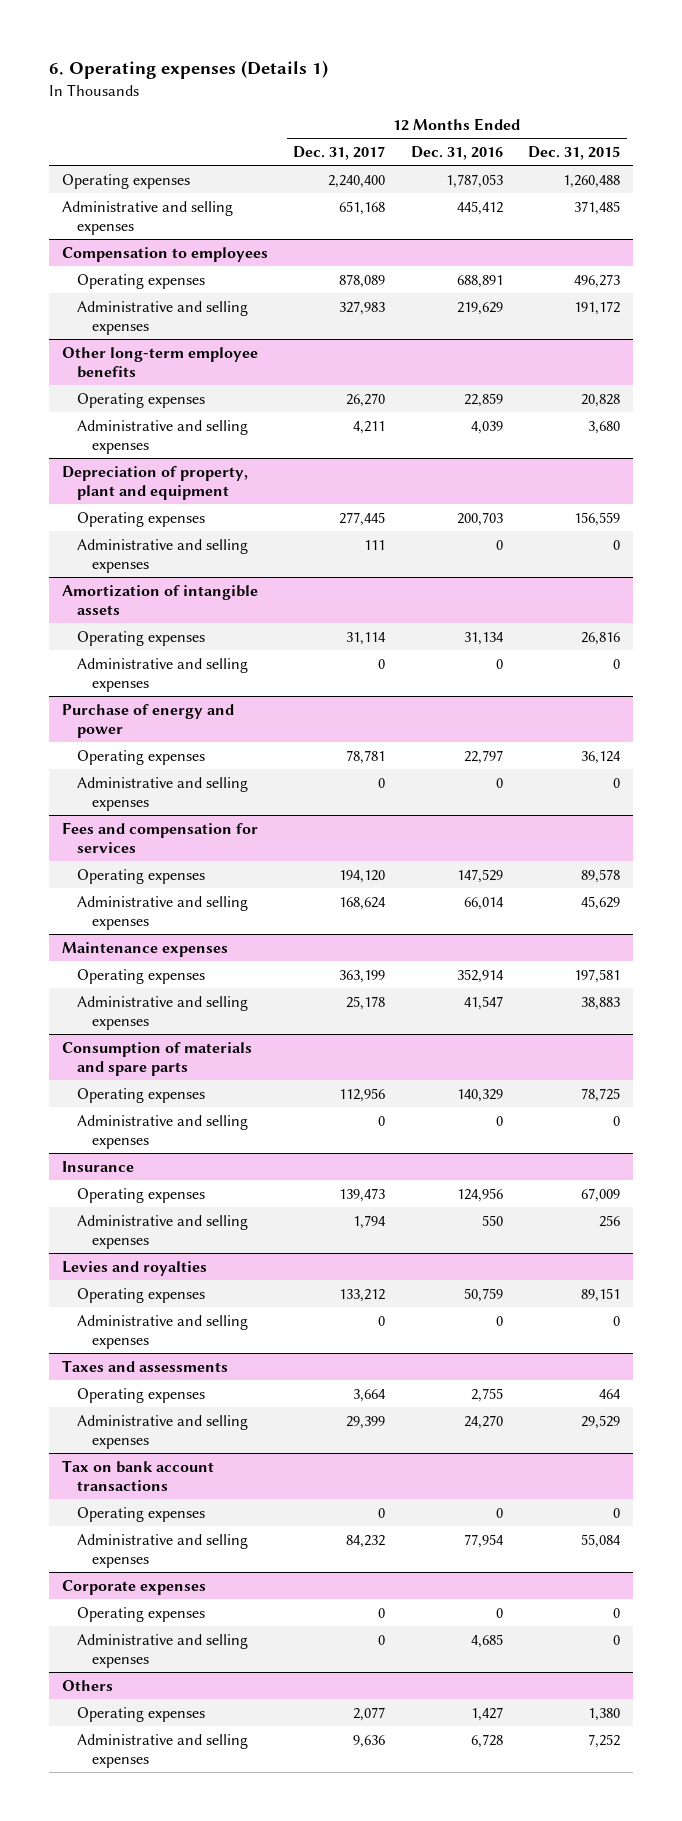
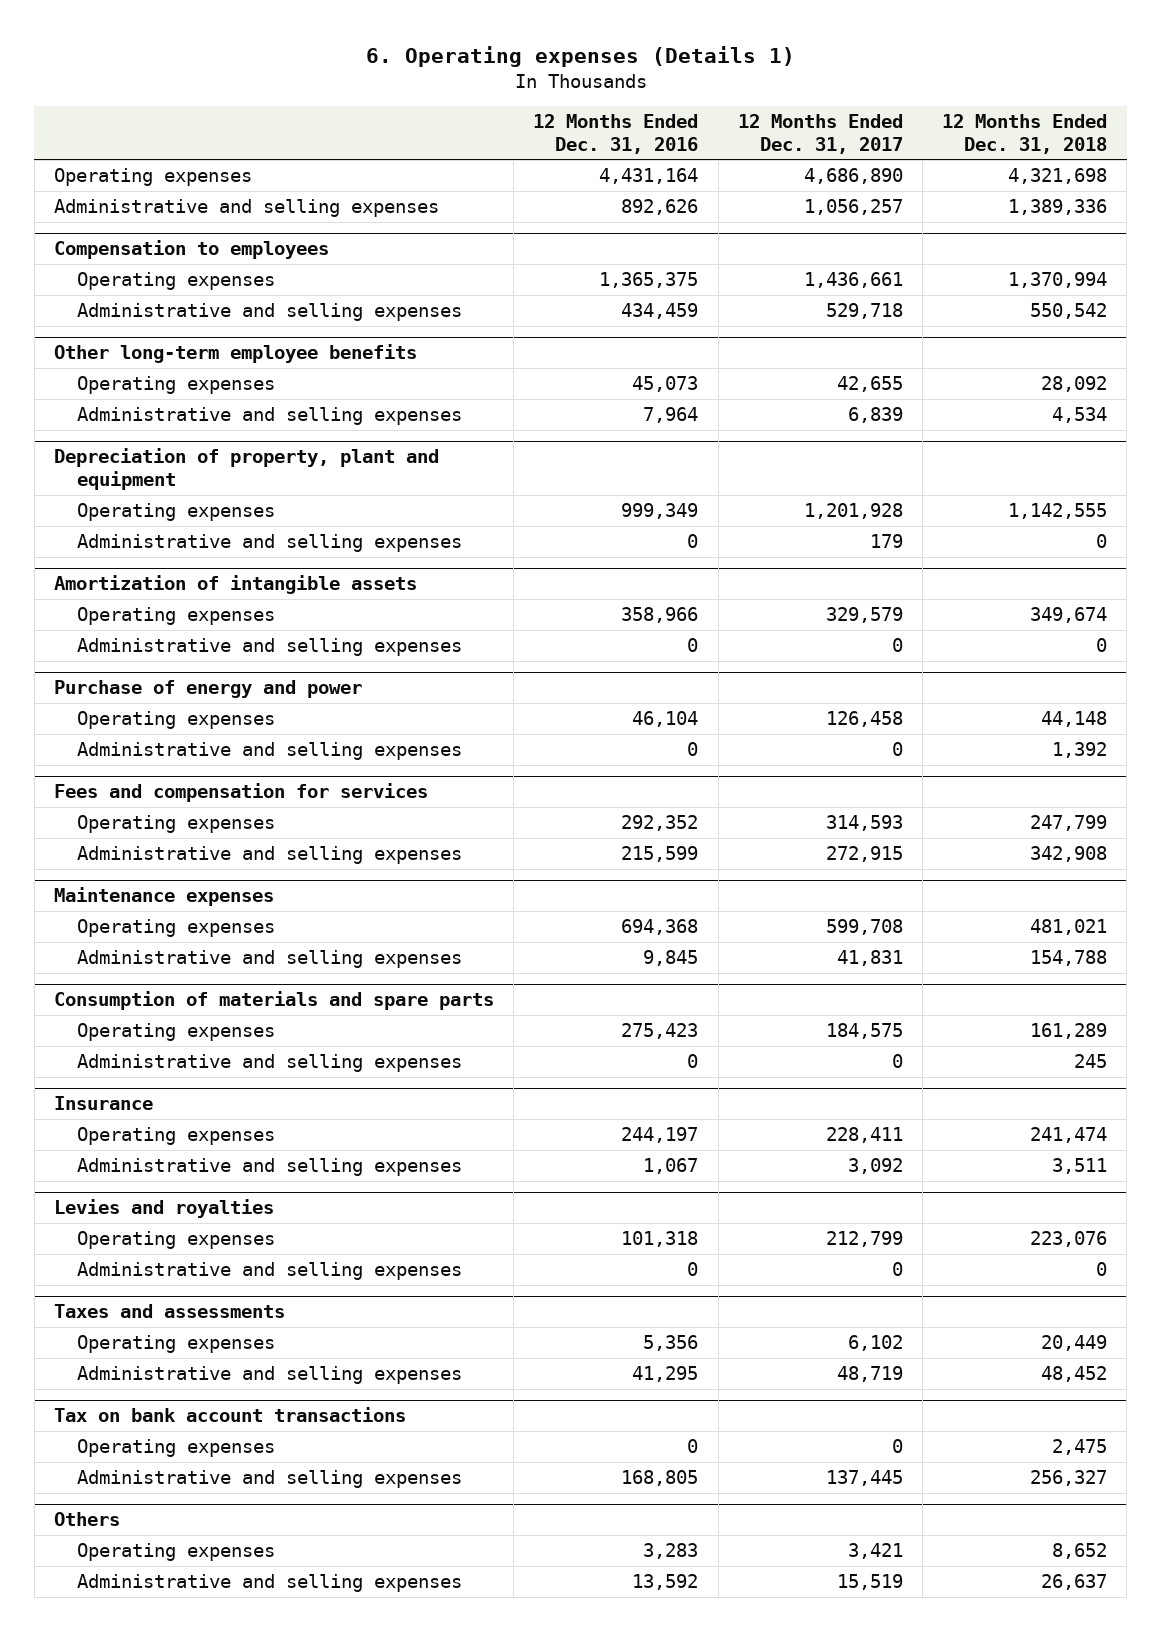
- | 12 Months Ended Dec. 31, 2017 | 12 Months Ended Dec. 31, 2016 | 12 Months Ended Dec. 31, 2015
+ | 12 Months Ended Dec. 31, 2016 | 12 Months Ended Dec. 31, 2017 | 12 Months Ended Dec. 31, 2018
- Operating expenses | 2,240,400 | 1,787,053 | 1,260,488
- Administrative and selling expenses | 651,168 | 445,412 | 371,485
+ Operating expenses | 4,431,164 | 4,686,890 | 4,321,698
+ Administrative and selling expenses | 892,626 | 1,056,257 | 1,389,336
@ Compensation to employees
- Operating expenses | 878,089 | 688,891 | 496,273
- Administrative and selling expenses | 327,983 | 219,629 | 191,172
+ Operating expenses | 1,365,375 | 1,436,661 | 1,370,994
+ Administrative and selling expenses | 434,459 | 529,718 | 550,542
@ Other long-term employee benefits
- Operating expenses | 26,270 | 22,859 | 20,828
- Administrative and selling expenses | 4,211 | 4,039 | 3,680
+ Operating expenses | 45,073 | 42,655 | 28,092
+ Administrative and selling expenses | 7,964 | 6,839 | 4,534
@ Depreciation of property, plant and equipment
- Operating expenses | 277,445 | 200,703 | 156,559
- Administrative and selling expenses | 111 | 0 | 0
+ Operating expenses | 999,349 | 1,201,928 | 1,142,555
+ Administrative and selling expenses | 0 | 179 | 0
@ Amortization of intangible assets
- Operating expenses | 31,114 | 31,134 | 26,816
+ Operating expenses | 358,966 | 329,579 | 349,674
@ Purchase of energy and power
- Operating expenses | 78,781 | 22,797 | 36,124
+ Operating expenses | 46,104 | 126,458 | 44,148
@ Fees and compensation for services
- Operating expenses | 194,120 | 147,529 | 89,578
- Administrative and selling expenses | 168,624 | 66,014 | 45,629
+ Operating expenses | 292,352 | 314,593 | 247,799
+ Administrative and selling expenses | 215,599 | 272,915 | 342,908
@ Maintenance expenses
- Operating expenses | 363,199 | 352,914 | 197,581
- Administrative and selling expenses | 25,178 | 41,547 | 38,883
+ Operating expenses | 694,368 | 599,708 | 481,021
+ Administrative and selling expenses | 9,845 | 41,831 | 154,788
@ Consumption of materials and spare parts
- Operating expenses | 112,956 | 140,329 | 78,725
+ Operating expenses | 275,423 | 184,575 | 161,289
@ Insurance
- Operating expenses | 139,473 | 124,956 | 67,009
- Administrative and selling expenses | 1,794 | 550 | 256
+ Operating expenses | 244,197 | 228,411 | 241,474
+ Administrative and selling expenses | 1,067 | 3,092 | 3,511
@ Levies and royalties
- Operating expenses | 133,212 | 50,759 | 89,151
+ Operating expenses | 101,318 | 212,799 | 223,076
@ Taxes and assessments
- Operating expenses | 3,664 | 2,755 | 464
- Administrative and selling expenses | 29,399 | 24,270 | 29,529
+ Operating expenses | 5,356 | 6,102 | 20,449
+ Administrative and selling expenses | 41,295 | 48,719 | 48,452
@ Tax on bank account transactions
- Administrative and selling expenses | 84,232 | 77,954 | 55,084
- Corporate expenses
- Operating expenses | 0 | 0 | 0
- Administrative and selling expenses | 0 | 4,685 | 0
@ Tax on bank account transactions
+ Administrative and selling expenses | 168,805 | 137,445 | 256,327
@ Others
- Operating expenses | 2,077 | 1,427 | 1,380
- Administrative and selling expenses | 9,636 | 6,728 | 7,252
+ Operating expenses | 3,283 | 3,421 | 8,652
+ Administrative and selling expenses | 13,592 | 15,519 | 26,637

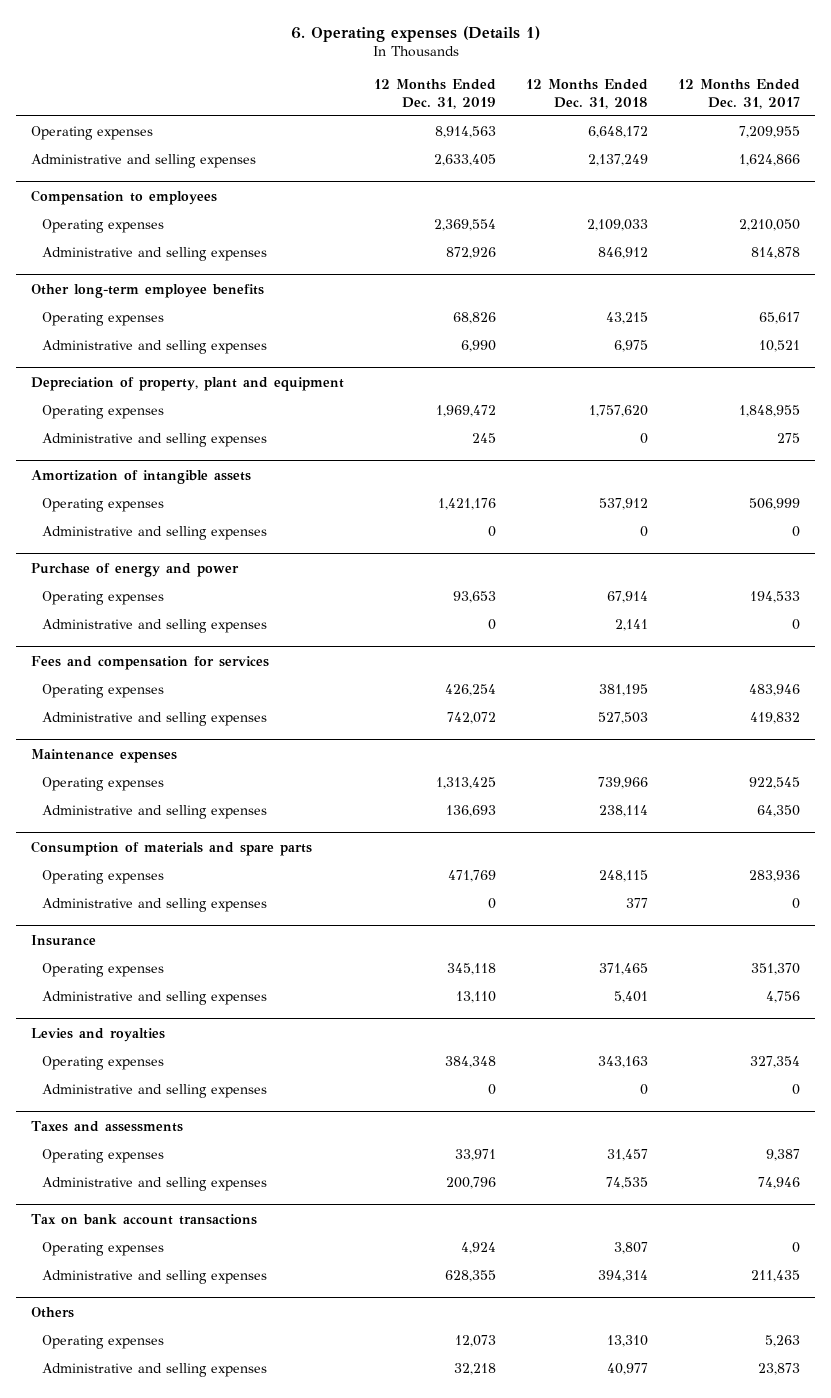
- | 12 Months Ended Dec. 31, 2016 | 12 Months Ended Dec. 31, 2017 | 12 Months Ended Dec. 31, 2018
+ | 12 Months Ended Dec. 31, 2019 | 12 Months Ended Dec. 31, 2018 | 12 Months Ended Dec. 31, 2017
- Operating expenses | 4,431,164 | 4,686,890 | 4,321,698
- Administrative and selling expenses | 892,626 | 1,056,257 | 1,389,336
+ Operating expenses | 8,914,563 | 6,648,172 | 7,209,955
+ Administrative and selling expenses | 2,633,405 | 2,137,249 | 1,624,866
@ Compensation to employees
- Operating expenses | 1,365,375 | 1,436,661 | 1,370,994
- Administrative and selling expenses | 434,459 | 529,718 | 550,542
+ Operating expenses | 2,369,554 | 2,109,033 | 2,210,050
+ Administrative and selling expenses | 872,926 | 846,912 | 814,878
@ Other long-term employee benefits
- Operating expenses | 45,073 | 42,655 | 28,092
- Administrative and selling expenses | 7,964 | 6,839 | 4,534
+ Operating expenses | 68,826 | 43,215 | 65,617
+ Administrative and selling expenses | 6,990 | 6,975 | 10,521
@ Depreciation of property, plant and equipment
- Operating expenses | 999,349 | 1,201,928 | 1,142,555
- Administrative and selling expenses | 0 | 179 | 0
+ Operating expenses | 1,969,472 | 1,757,620 | 1,848,955
+ Administrative and selling expenses | 245 | 0 | 275
@ Amortization of intangible assets
- Operating expenses | 358,966 | 329,579 | 349,674
+ Operating expenses | 1,421,176 | 537,912 | 506,999
@ Purchase of energy and power
- Operating expenses | 46,104 | 126,458 | 44,148
- Administrative and selling expenses | 0 | 0 | 1,392
+ Operating expenses | 93,653 | 67,914 | 194,533
+ Administrative and selling expenses | 0 | 2,141 | 0
@ Fees and compensation for services
- Operating expenses | 292,352 | 314,593 | 247,799
- Administrative and selling expenses | 215,599 | 272,915 | 342,908
+ Operating expenses | 426,254 | 381,195 | 483,946
+ Administrative and selling expenses | 742,072 | 527,503 | 419,832
@ Maintenance expenses
- Operating expenses | 694,368 | 599,708 | 481,021
- Administrative and selling expenses | 9,845 | 41,831 | 154,788
+ Operating expenses | 1,313,425 | 739,966 | 922,545
+ Administrative and selling expenses | 136,693 | 238,114 | 64,350
@ Consumption of materials and spare parts
- Operating expenses | 275,423 | 184,575 | 161,289
- Administrative and selling expenses | 0 | 0 | 245
+ Operating expenses | 471,769 | 248,115 | 283,936
+ Administrative and selling expenses | 0 | 377 | 0
@ Insurance
- Operating expenses | 244,197 | 228,411 | 241,474
- Administrative and selling expenses | 1,067 | 3,092 | 3,511
+ Operating expenses | 345,118 | 371,465 | 351,370
+ Administrative and selling expenses | 13,110 | 5,401 | 4,756
@ Levies and royalties
- Operating expenses | 101,318 | 212,799 | 223,076
+ Operating expenses | 384,348 | 343,163 | 327,354
@ Taxes and assessments
- Operating expenses | 5,356 | 6,102 | 20,449
- Administrative and selling expenses | 41,295 | 48,719 | 48,452
+ Operating expenses | 33,971 | 31,457 | 9,387
+ Administrative and selling expenses | 200,796 | 74,535 | 74,946
@ Tax on bank account transactions
- Operating expenses | 0 | 0 | 2,475
- Administrative and selling expenses | 168,805 | 137,445 | 256,327
+ Operating expenses | 4,924 | 3,807 | 0
+ Administrative and selling expenses | 628,355 | 394,314 | 211,435
@ Others
- Operating expenses | 3,283 | 3,421 | 8,652
- Administrative and selling expenses | 13,592 | 15,519 | 26,637
+ Operating expenses | 12,073 | 13,310 | 5,263
+ Administrative and selling expenses | 32,218 | 40,977 | 23,873

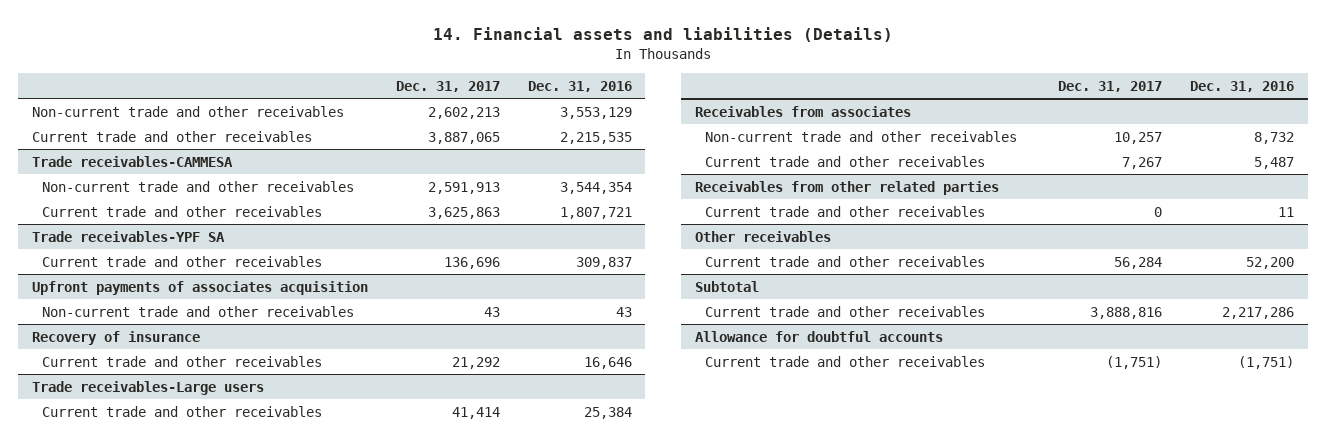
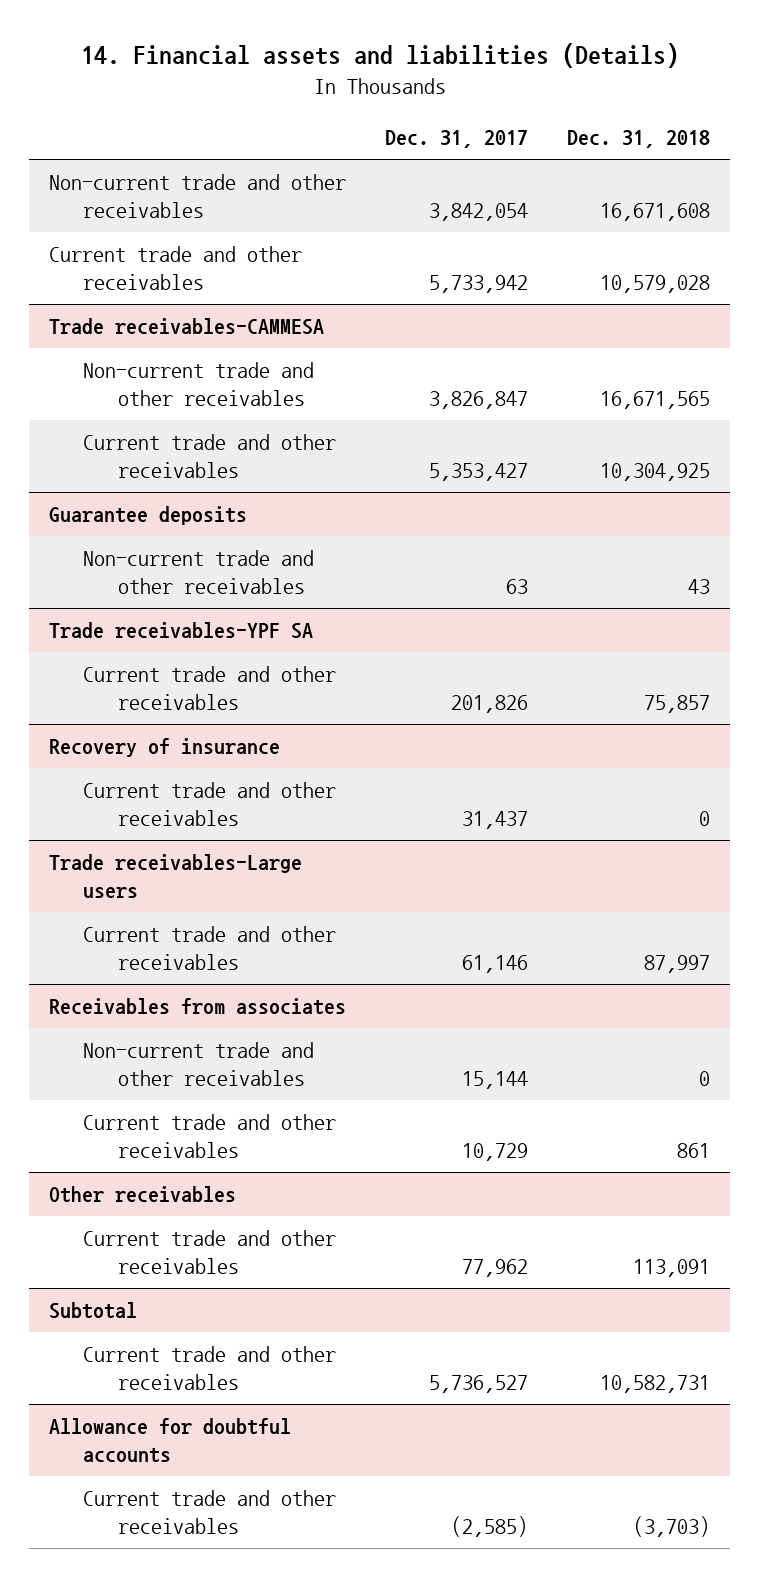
- | Dec. 31, 2017 | Dec. 31, 2016
+ | Dec. 31, 2017 | Dec. 31, 2018
- Non-current trade and other receivables | 2,602,213 | 3,553,129
- Current trade and other receivables | 3,887,065 | 2,215,535
+ Non-current trade and other receivables | 3,842,054 | 16,671,608
+ Current trade and other receivables | 5,733,942 | 10,579,028
@ Trade receivables-CAMMESA
- Non-current trade and other receivables | 2,591,913 | 3,544,354
- Current trade and other receivables | 3,625,863 | 1,807,721
+ Non-current trade and other receivables | 3,826,847 | 16,671,565
+ Current trade and other receivables | 5,353,427 | 10,304,925
+ Guarantee deposits
+ Non-current trade and other receivables | 63 | 43
@ Trade receivables-YPF SA
- Current trade and other receivables | 136,696 | 309,837
- Upfront payments of associates acquisition
- Non-current trade and other receivables | 43 | 43
@ Trade receivables-YPF SA
+ Current trade and other receivables | 201,826 | 75,857
@ Recovery of insurance
- Current trade and other receivables | 21,292 | 16,646
+ Current trade and other receivables | 31,437 | 0
@ Trade receivables-Large users
- Current trade and other receivables | 41,414 | 25,384
+ Current trade and other receivables | 61,146 | 87,997
@ Receivables from associates
- Non-current trade and other receivables | 10,257 | 8,732
- Current trade and other receivables | 7,267 | 5,487
- Receivables from other related parties
- Current trade and other receivables | 0 | 11
@ Receivables from associates
+ Non-current trade and other receivables | 15,144 | 0
+ Current trade and other receivables | 10,729 | 861
@ Other receivables
- Current trade and other receivables | 56,284 | 52,200
+ Current trade and other receivables | 77,962 | 113,091
@ Subtotal
- Current trade and other receivables | 3,888,816 | 2,217,286
+ Current trade and other receivables | 5,736,527 | 10,582,731
@ Allowance for doubtful accounts
- Current trade and other receivables | (1,751) | (1,751)
+ Current trade and other receivables | (2,585) | (3,703)

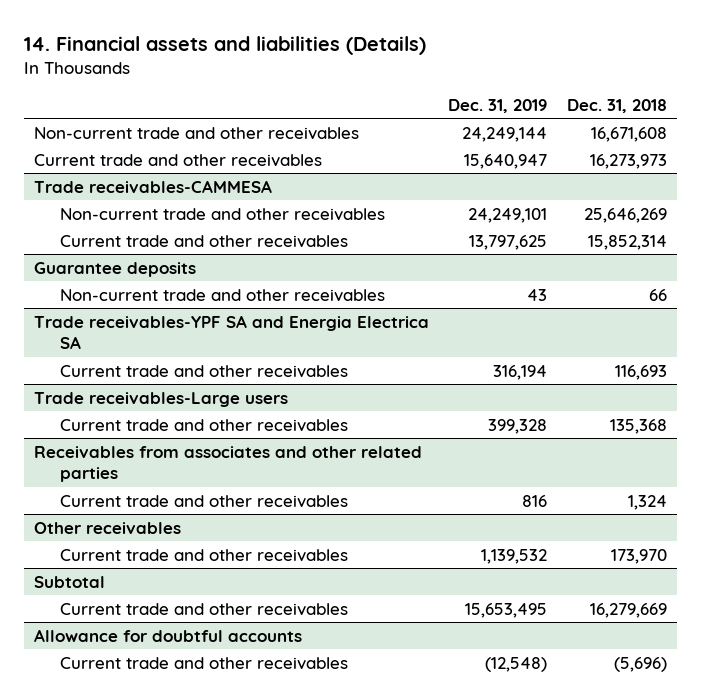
- | Dec. 31, 2017 | Dec. 31, 2018
+ | Dec. 31, 2019 | Dec. 31, 2018
- Current trade and other receivables | 5,733,942 | 10,579,028
+ Current trade and other receivables | 15,640,947 | 16,273,973
@ Trade receivables-CAMMESA
- Non-current trade and other receivables | 3,826,847 | 16,671,565
- Current trade and other receivables | 5,353,427 | 10,304,925
+ Non-current trade and other receivables | 24,249,101 | 25,646,269
+ Current trade and other receivables | 13,797,625 | 15,852,314
@ Guarantee deposits
- Non-current trade and other receivables | 63 | 43
- Trade receivables-YPF SA
- Current trade and other receivables | 201,826 | 75,857
- Recovery of insurance
- Current trade and other receivables | 31,437 | 0
@ Guarantee deposits
+ Non-current trade and other receivables | 43 | 66
+ Trade receivables-YPF SA and Energia Electrica SA
+ Current trade and other receivables | 316,194 | 116,693
@ Trade receivables-Large users
- Current trade and other receivables | 61,146 | 87,997
- Receivables from associates
- Non-current trade and other receivables | 15,144 | 0
- Current trade and other receivables | 10,729 | 861
@ Trade receivables-Large users
+ Current trade and other receivables | 399,328 | 135,368
+ Receivables from associates and other related parties
+ Current trade and other receivables | 816 | 1,324
@ Other receivables
- Current trade and other receivables | 77,962 | 113,091
+ Current trade and other receivables | 1,139,532 | 173,970
@ Subtotal
- Current trade and other receivables | 5,736,527 | 10,582,731
+ Current trade and other receivables | 15,653,495 | 16,279,669
@ Allowance for doubtful accounts
- Current trade and other receivables | (2,585) | (3,703)
+ Current trade and other receivables | (12,548) | (5,696)

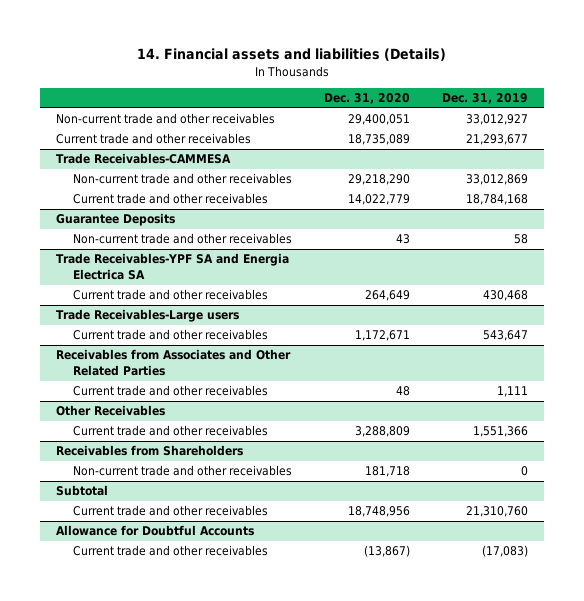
- | Dec. 31, 2019 | Dec. 31, 2018
+ | Dec. 31, 2020 | Dec. 31, 2019
- Non-current trade and other receivables | 24,249,144 | 16,671,608
- Current trade and other receivables | 15,640,947 | 16,273,973
- Trade receivables-CAMMESA
- Non-current trade and other receivables | 24,249,101 | 25,646,269
- Current trade and other receivables | 13,797,625 | 15,852,314
- Guarantee deposits
- Non-current trade and other receivables | 43 | 66
- Trade receivables-YPF SA and Energia Electrica SA
- Current trade and other receivables | 316,194 | 116,693
- Trade receivables-Large users
- Current trade and other receivables | 399,328 | 135,368
- Receivables from associates and other related parties
- Current trade and other receivables | 816 | 1,324
- Other receivables
- Current trade and other receivables | 1,139,532 | 173,970
+ Non-current trade and other receivables | 29,400,051 | 33,012,927
+ Current trade and other receivables | 18,735,089 | 21,293,677
+ Trade Receivables-CAMMESA
+ Non-current trade and other receivables | 29,218,290 | 33,012,869
+ Current trade and other receivables | 14,022,779 | 18,784,168
+ Guarantee Deposits
+ Non-current trade and other receivables | 43 | 58
+ Trade Receivables-YPF SA and Energia Electrica SA
+ Current trade and other receivables | 264,649 | 430,468
+ Trade Receivables-Large users
+ Current trade and other receivables | 1,172,671 | 543,647
+ Receivables from Associates and Other Related Parties
+ Current trade and other receivables | 48 | 1,111
+ Other Receivables
+ Current trade and other receivables | 3,288,809 | 1,551,366
+ Receivables from Shareholders
+ Non-current trade and other receivables | 181,718 | 0
@ Subtotal
- Current trade and other receivables | 15,653,495 | 16,279,669
- Allowance for doubtful accounts
- Current trade and other receivables | (12,548) | (5,696)
@ Subtotal
+ Current trade and other receivables | 18,748,956 | 21,310,760
+ Allowance for Doubtful Accounts
+ Current trade and other receivables | (13,867) | (17,083)

